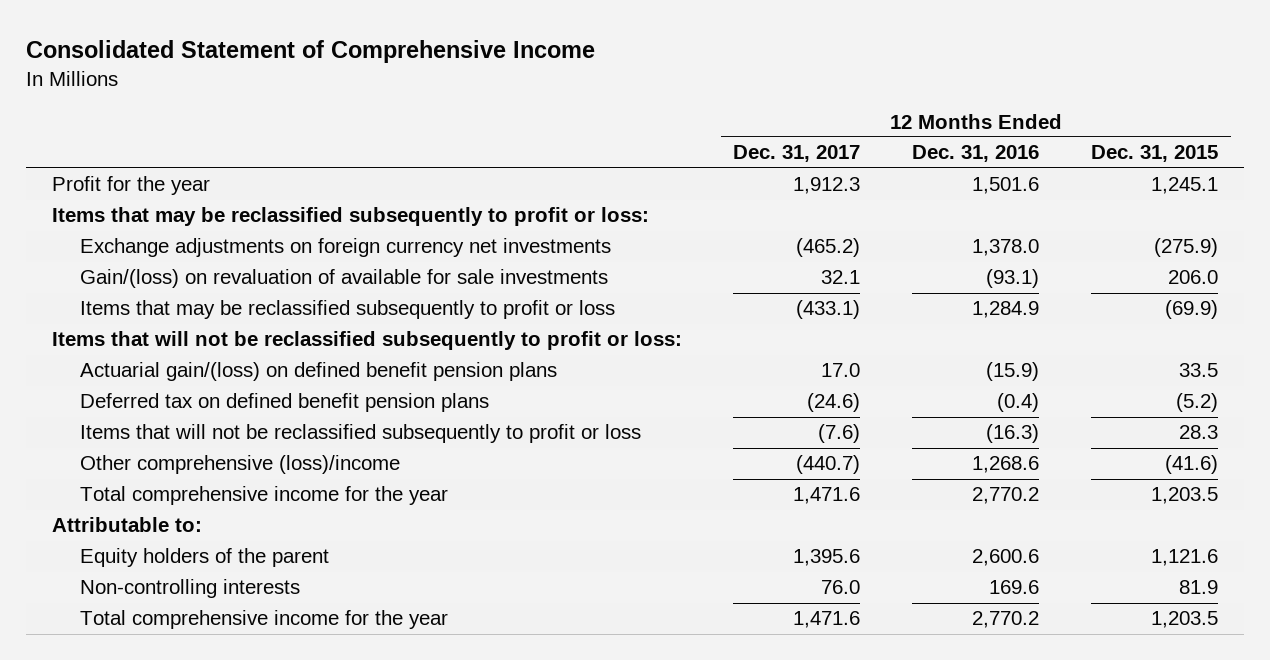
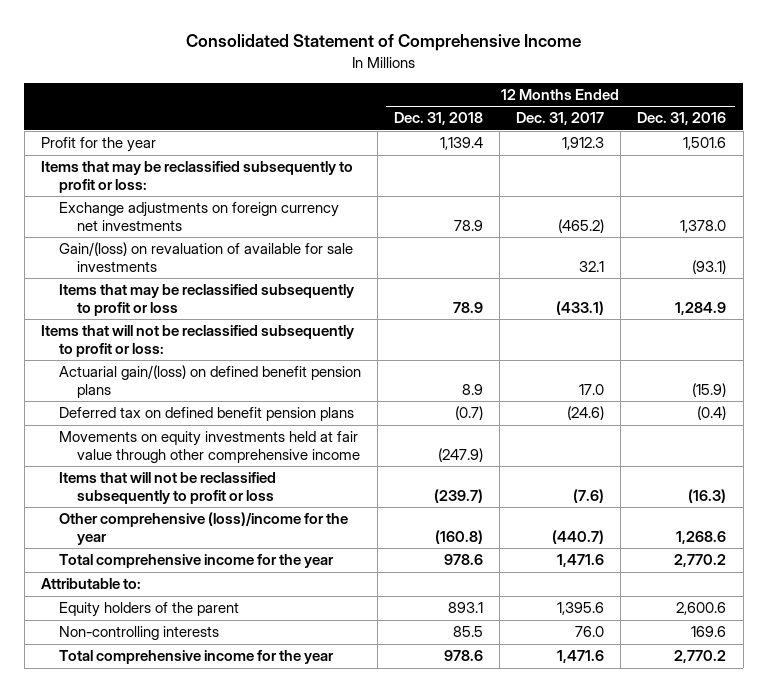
- | 12 Months Ended Dec. 31, 2017 | 12 Months Ended Dec. 31, 2016 | 12 Months Ended Dec. 31, 2015
+ | 12 Months Ended Dec. 31, 2018 | 12 Months Ended Dec. 31, 2017 | 12 Months Ended Dec. 31, 2016
+ Movements on equity investments held at fair value through other comprehensive income | (247.9) | |
- Other comprehensive (loss)/income | (440.7) | 1,268.6 | (41.6)
+ Other comprehensive (loss)/income for the year | (160.8) | (440.7) | 1,268.6

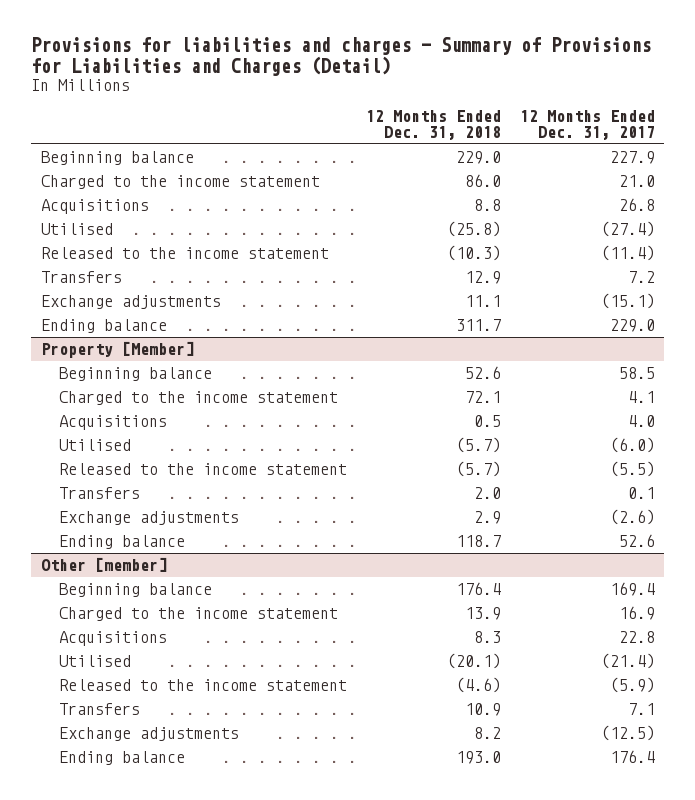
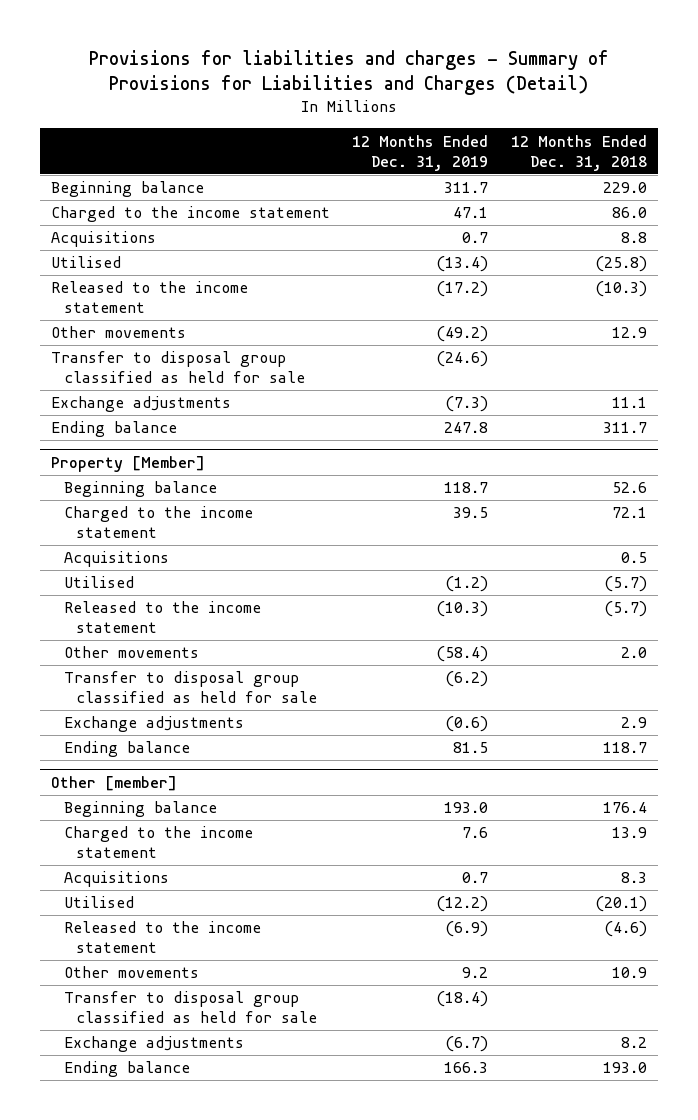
- | 12 Months Ended Dec. 31, 2018 | 12 Months Ended Dec. 31, 2017
+ | 12 Months Ended Dec. 31, 2019 | 12 Months Ended Dec. 31, 2018
- Transfers | 12.9 | 7.2
+ Other movements | (49.2) | 12.9
+ Transfer to disposal group classified as held for sale | (24.6) |
@ Property [Member]
- Transfers | 2.0 | 0.1
+ Other movements | (58.4) | 2.0
+ Transfer to disposal group classified as held for sale | (6.2) |
@ Other [member]
- Transfers | 10.9 | 7.1
+ Other movements | 9.2 | 10.9
+ Transfer to disposal group classified as held for sale | (18.4) |

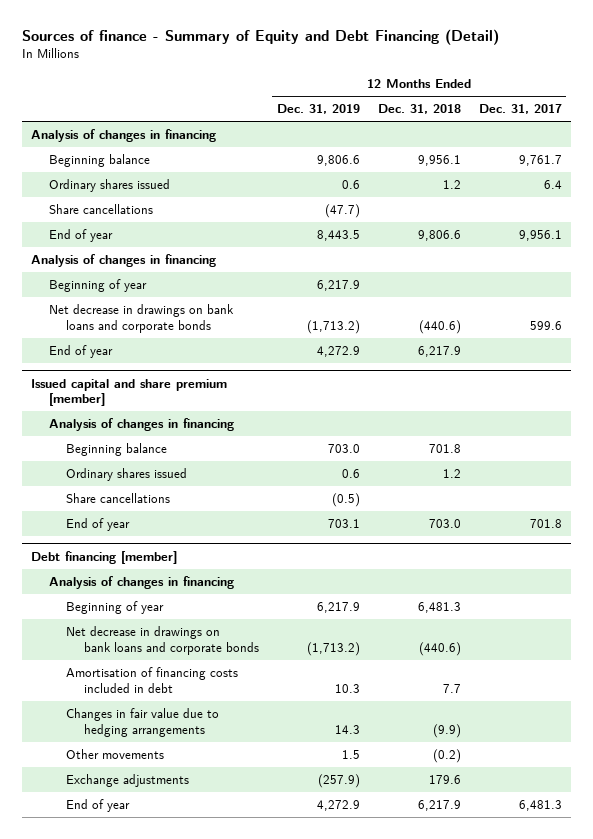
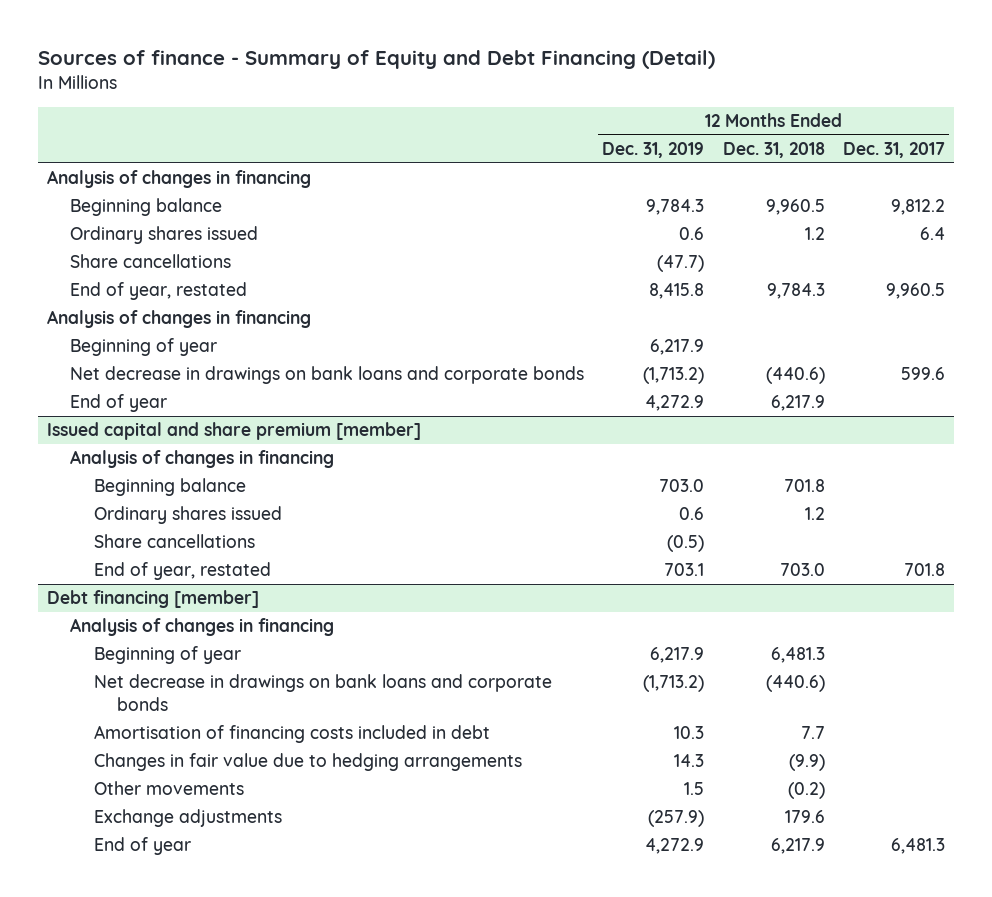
- Beginning balance | 9,806.6 | 9,956.1 | 9,761.7
+ Beginning balance | 9,784.3 | 9,960.5 | 9,812.2
- End of year | 8,443.5 | 9,806.6 | 9,956.1
+ End of year, restated | 8,415.8 | 9,784.3 | 9,960.5
@ Issued capital and share premium [member]
- End of year | 703.1 | 703.0 | 701.8
+ End of year, restated | 703.1 | 703.0 | 701.8

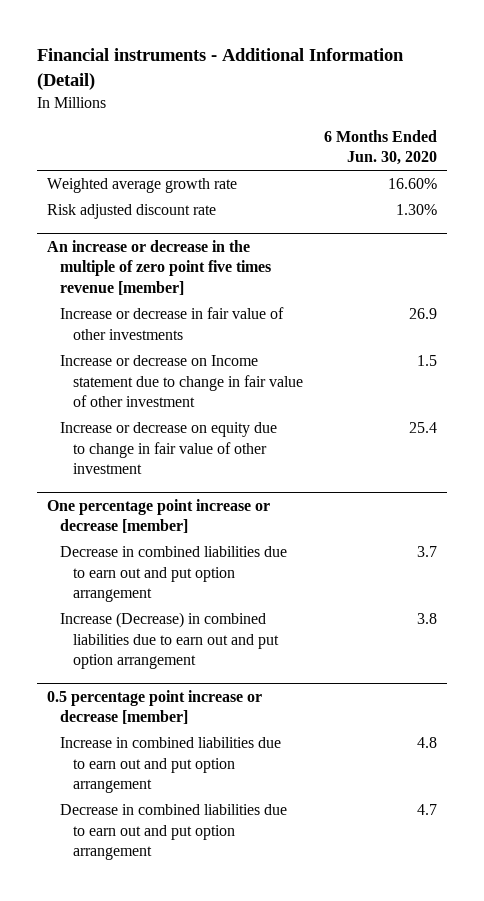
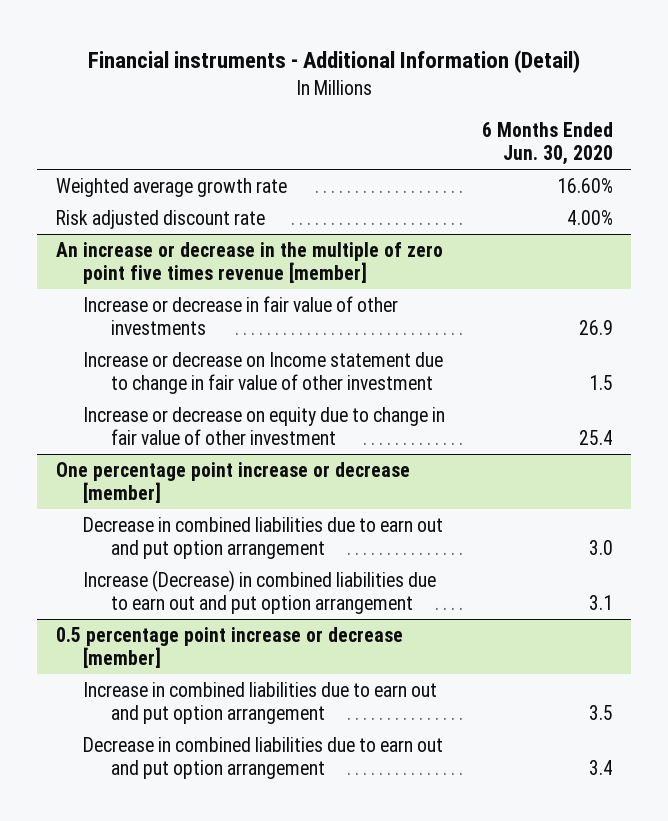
- Risk adjusted discount rate | 1.30%
+ Risk adjusted discount rate | 4.00%
@ One percentage point increase or decrease [member]
- Decrease in combined liabilities due to earn out and put option arrangement | 3.7
- Increase (Decrease) in combined liabilities due to earn out and put option arrangement | 3.8
+ Decrease in combined liabilities due to earn out and put option arrangement | 3.0
+ Increase (Decrease) in combined liabilities due to earn out and put option arrangement | 3.1
@ 0.5 percentage point increase or decrease [member]
- Increase in combined liabilities due to earn out and put option arrangement | 4.8
- Decrease in combined liabilities due to earn out and put option arrangement | 4.7
+ Increase in combined liabilities due to earn out and put option arrangement | 3.5
+ Decrease in combined liabilities due to earn out and put option arrangement | 3.4

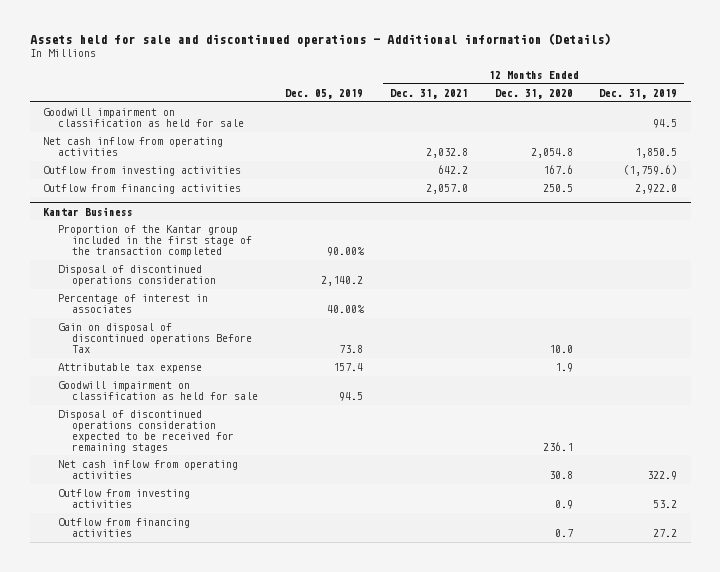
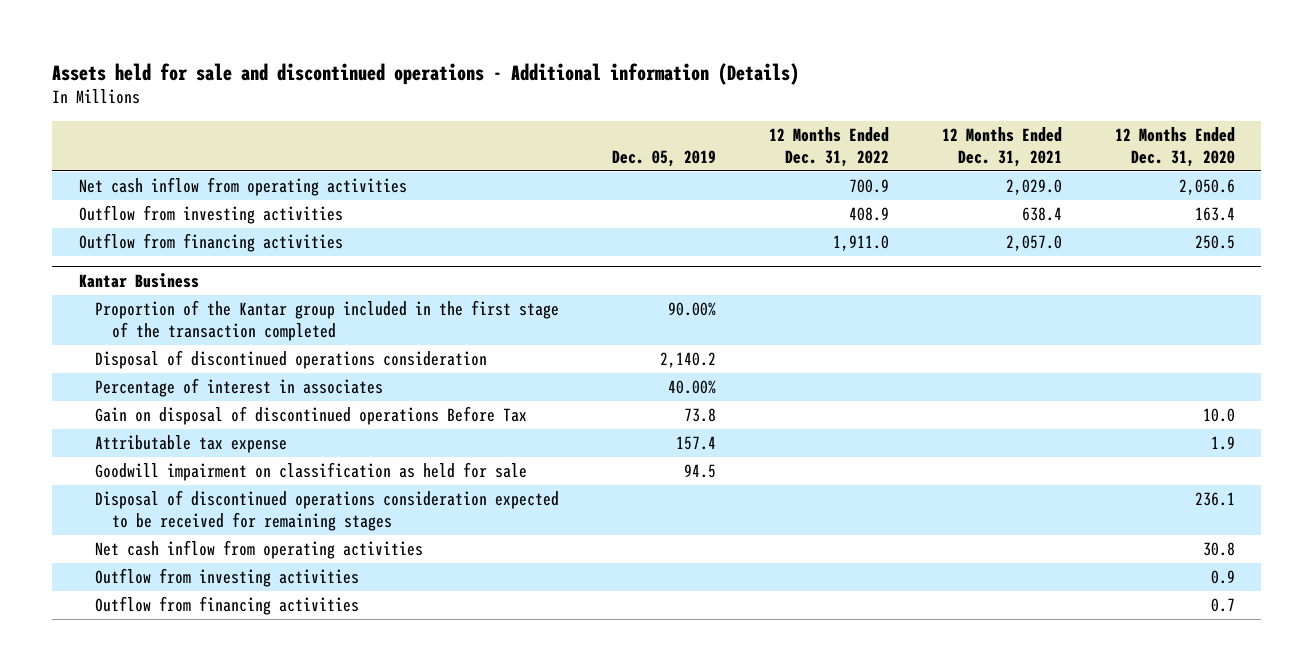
- | Dec. 05, 2019 | 12 Months Ended Dec. 31, 2021 | 12 Months Ended Dec. 31, 2020 | 12 Months Ended Dec. 31, 2019
+ | Dec. 05, 2019 | 12 Months Ended Dec. 31, 2022 | 12 Months Ended Dec. 31, 2021 | 12 Months Ended Dec. 31, 2020
- Goodwill impairment on classification as held for sale | | | | 94.5
- Net cash inflow from operating activities | | 2,032.8 | 2,054.8 | 1,850.5
- Outflow from investing activities | | 642.2 | 167.6 | (1,759.6)
+ Net cash inflow from operating activities | | 700.9 | 2,029.0 | 2,050.6
+ Outflow from investing activities | | 408.9 | 638.4 | 163.4

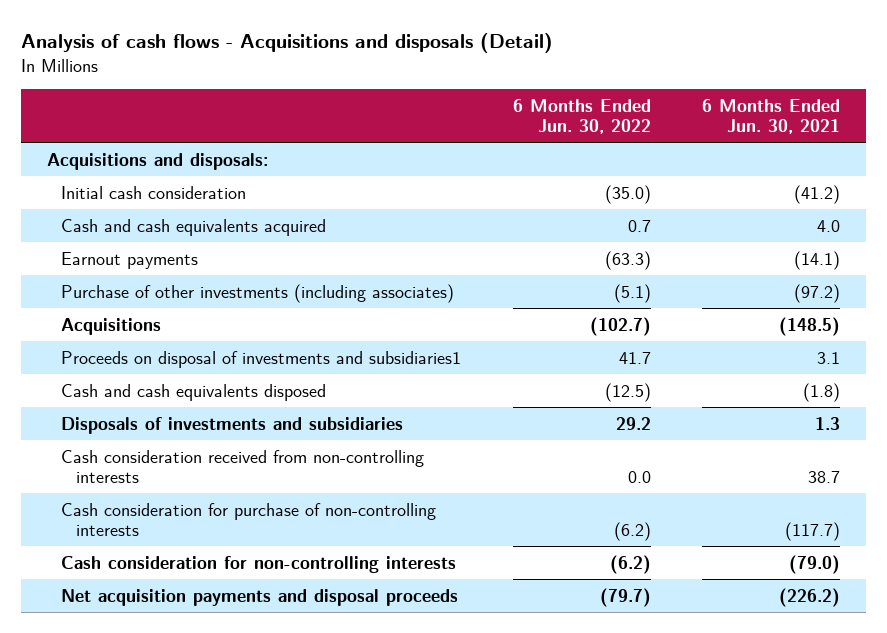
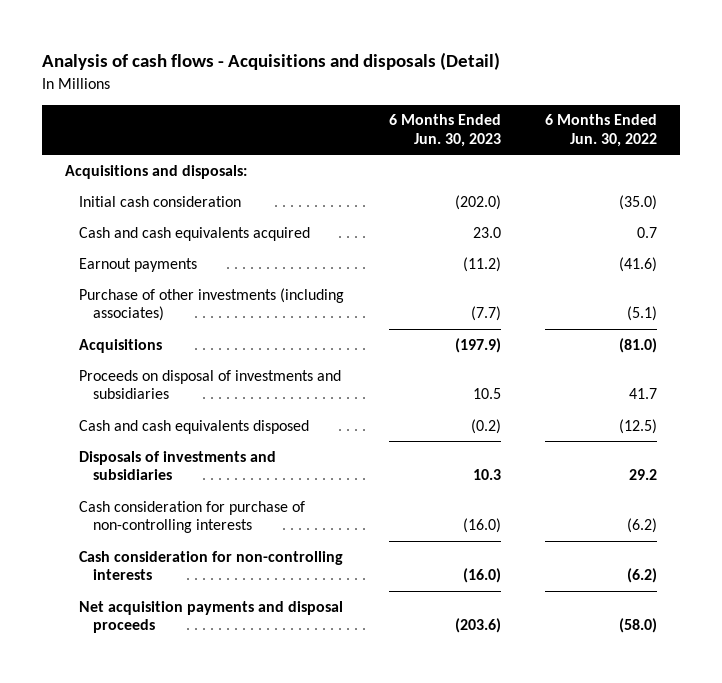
- | 6 Months Ended Jun. 30, 2022 | 6 Months Ended Jun. 30, 2021
+ | 6 Months Ended Jun. 30, 2023 | 6 Months Ended Jun. 30, 2022
- Earnout payments | (63.3) | (14.1)
+ Earnout payments | (11.2) | (41.6)
- Acquisitions | (102.7) | (148.5)
- Proceeds on disposal of investments and subsidiaries1 | 41.7 | 3.1
+ Acquisitions | (197.9) | (81.0)
+ Proceeds on disposal of investments and subsidiaries | 10.5 | 41.7
- Cash consideration received from non-controlling interests | 0.0 | 38.7
- Net acquisition payments and disposal proceeds | (79.7) | (226.2)
+ Net acquisition payments and disposal proceeds | (203.6) | (58.0)

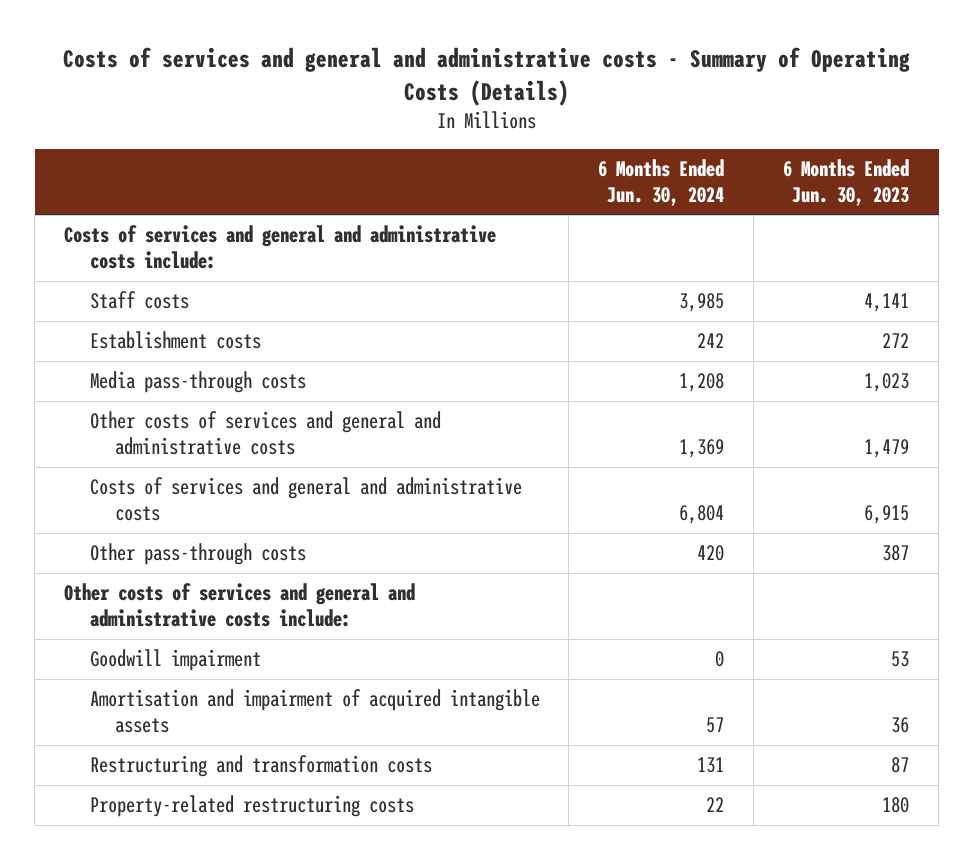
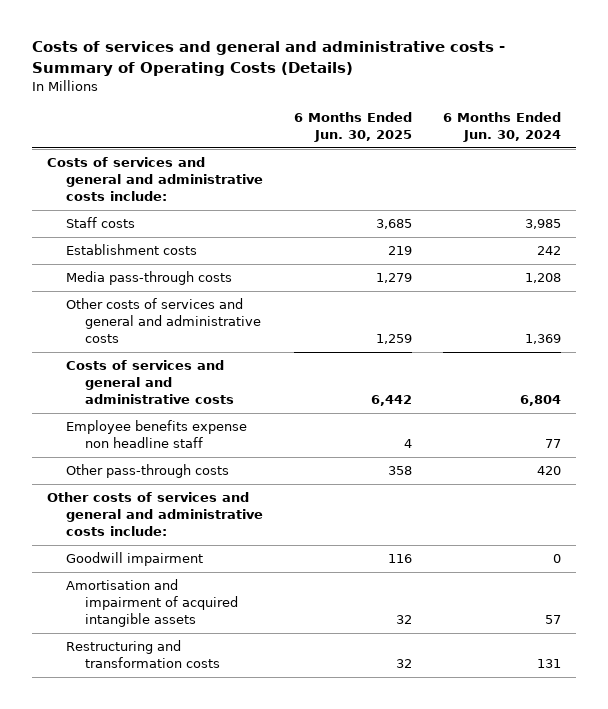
- | 6 Months Ended Jun. 30, 2024 | 6 Months Ended Jun. 30, 2023
+ | 6 Months Ended Jun. 30, 2025 | 6 Months Ended Jun. 30, 2024
+ Employee benefits expense non headline staff | 4 | 77
- Property-related restructuring costs | 22 | 180

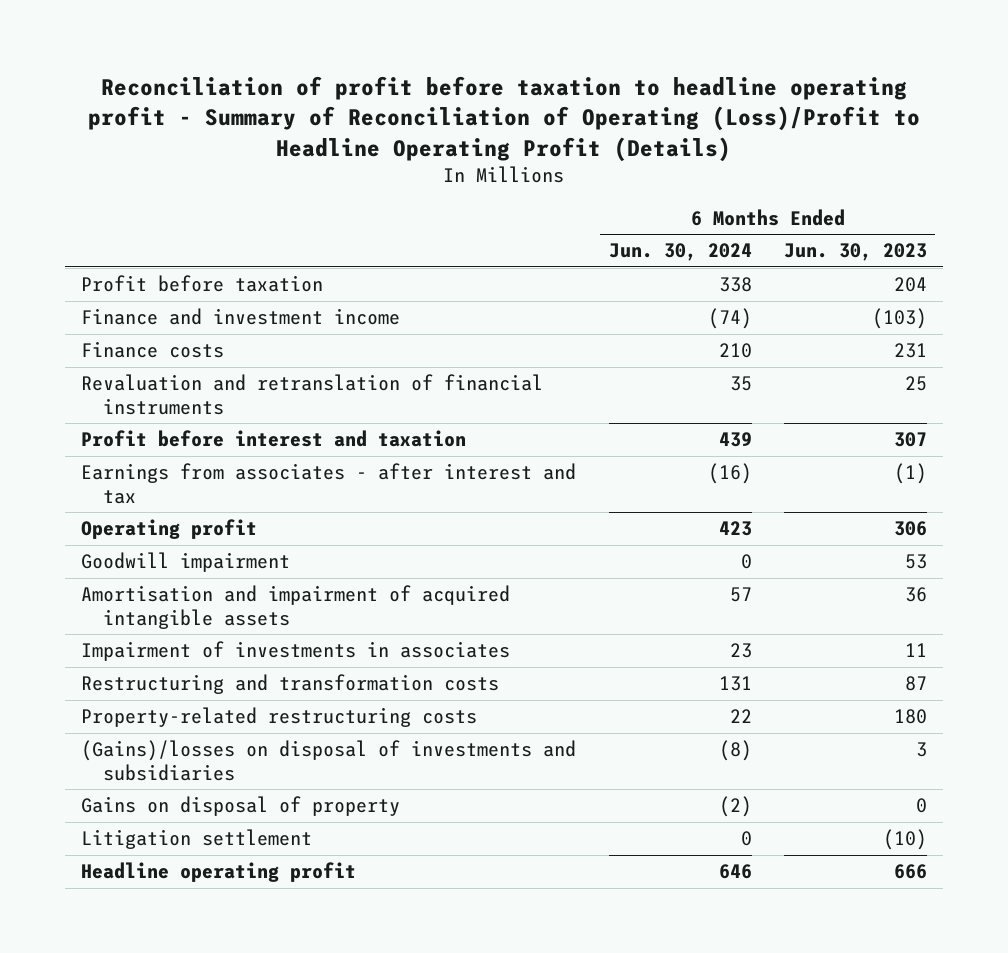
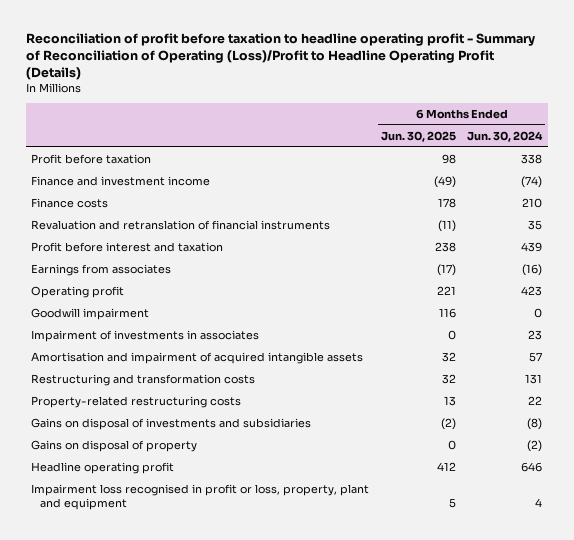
- | 6 Months Ended Jun. 30, 2024 | 6 Months Ended Jun. 30, 2023
+ | 6 Months Ended Jun. 30, 2025 | 6 Months Ended Jun. 30, 2024
- Earnings from associates - after interest and tax | (16) | (1)
+ Earnings from associates | (17) | (16)
moved down: Amortisation and impairment of acquired intangible assets | 32 | 57
- (Gains)/losses on disposal of investments and subsidiaries | (8) | 3
+ Gains on disposal of investments and subsidiaries | (2) | (8)
- Litigation settlement | 0 | (10)
+ Impairment loss recognised in profit or loss, property, plant and equipment | 5 | 4

